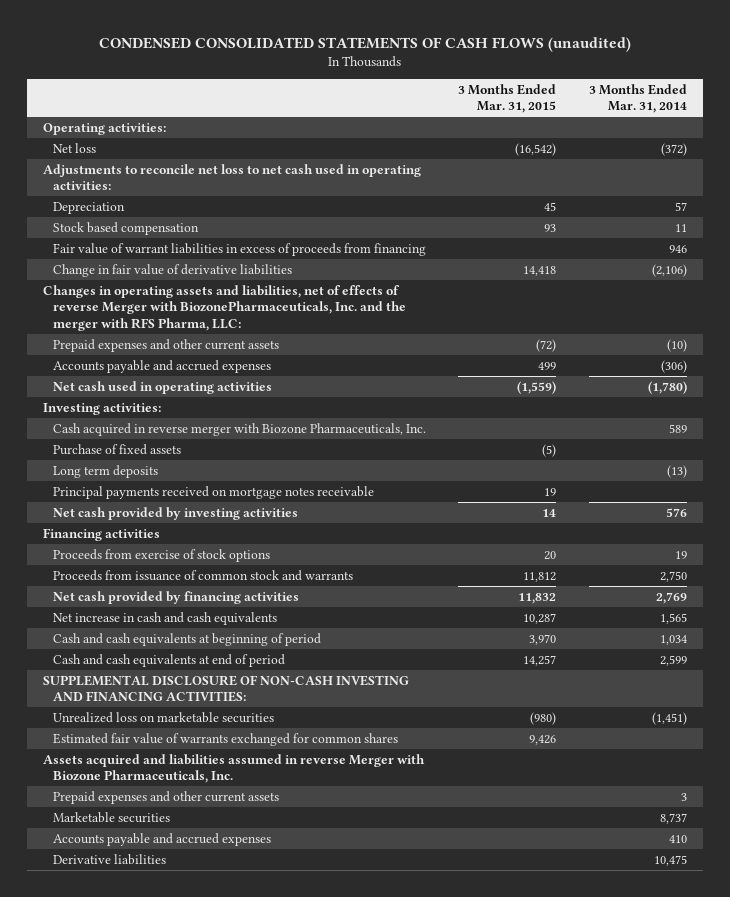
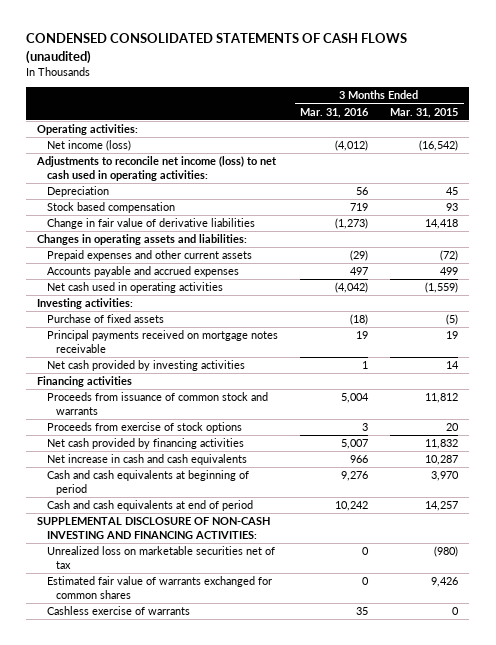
- | 3 Months Ended Mar. 31, 2015 | 3 Months Ended Mar. 31, 2014
+ | 3 Months Ended Mar. 31, 2016 | 3 Months Ended Mar. 31, 2015
- Net loss | (16,542) | (372)
- Adjustments to reconcile net loss to net cash used in operating activities:
+ Net income (loss) | (4,012) | (16,542)
+ Adjustments to reconcile net income (loss) to net cash used in operating activities:
- Fair value of warrant liabilities in excess of proceeds from financing | | 946
- Changes in operating assets and liabilities, net of effects of reverse Merger with BiozonePharmaceuticals, Inc. and the merger with RFS Pharma, LLC:
+ Changes in operating assets and liabilities:
- Cash acquired in reverse merger with Biozone Pharmaceuticals, Inc. | | 589
- Long term deposits | | (13)
moved down: Proceeds from exercise of stock options | 3 | 20
- Unrealized loss on marketable securities | (980) | (1,451)
+ Unrealized loss on marketable securities net of tax | 0 | (980)
- Assets acquired and liabilities assumed in reverse Merger with Biozone Pharmaceuticals, Inc.
- Prepaid expenses and other current assets | | 3
- Marketable securities | | 8,737
- Accounts payable and accrued expenses | | 410
- Derivative liabilities | | 10,475
+ Cashless exercise of warrants | 35 | 0

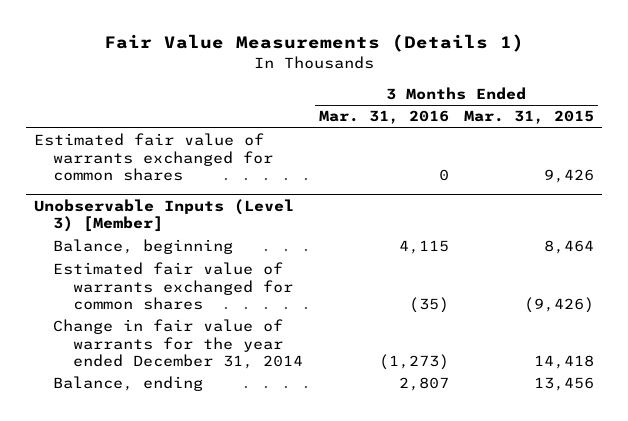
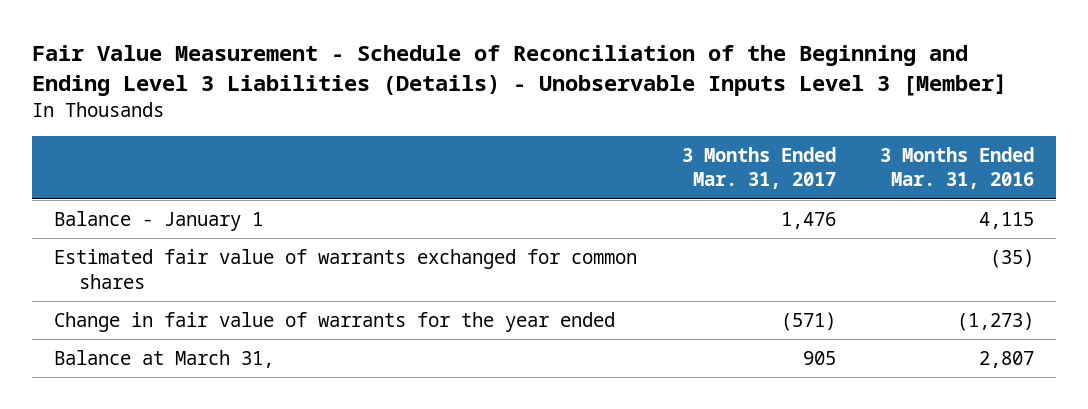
- Fair Value Measurements (Details 1)
+ Fair Value Measurement - Schedule of Reconciliation of the Beginning and Ending Level 3 Liabilities (Details) - Unobservable Inputs Level 3 [Member]
- | 3 Months Ended Mar. 31, 2016 | 3 Months Ended Mar. 31, 2015
+ | 3 Months Ended Mar. 31, 2017 | 3 Months Ended Mar. 31, 2016
- Estimated fair value of warrants exchanged for common shares | 0 | 9,426
- Unobservable Inputs (Level 3) [Member]
- Balance, beginning | 4,115 | 8,464
+ Balance - January 1 | 1,476 | 4,115
- Change in fair value of warrants for the year ended December 31, 2014 | (1,273) | 14,418
- Balance, ending | 2,807 | 13,456
+ Change in fair value of warrants for the year ended | (571) | (1,273)
+ Balance at March 31, | 905 | 2,807

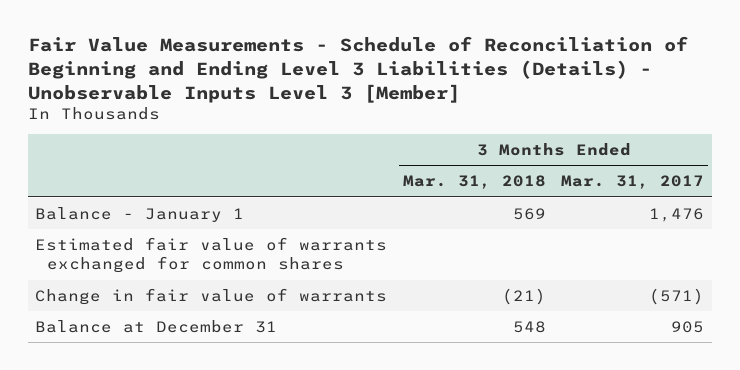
- Fair Value Measurement - Schedule of Reconciliation of the Beginning and Ending Level 3 Liabilities (Details) - Unobservable Inputs Level 3 [Member]
+ Fair Value Measurements - Schedule of Reconciliation of Beginning and Ending Level 3 Liabilities (Details) - Unobservable Inputs Level 3 [Member]
- | 3 Months Ended Mar. 31, 2017 | 3 Months Ended Mar. 31, 2016
+ | 3 Months Ended Mar. 31, 2018 | 3 Months Ended Mar. 31, 2017
- Change in fair value of warrants for the year ended | (571) | (1,273)
- Balance at March 31, | 905 | 2,807
+ Change in fair value of warrants | (21) | (571)
+ Balance at December 31 | 548 | 905

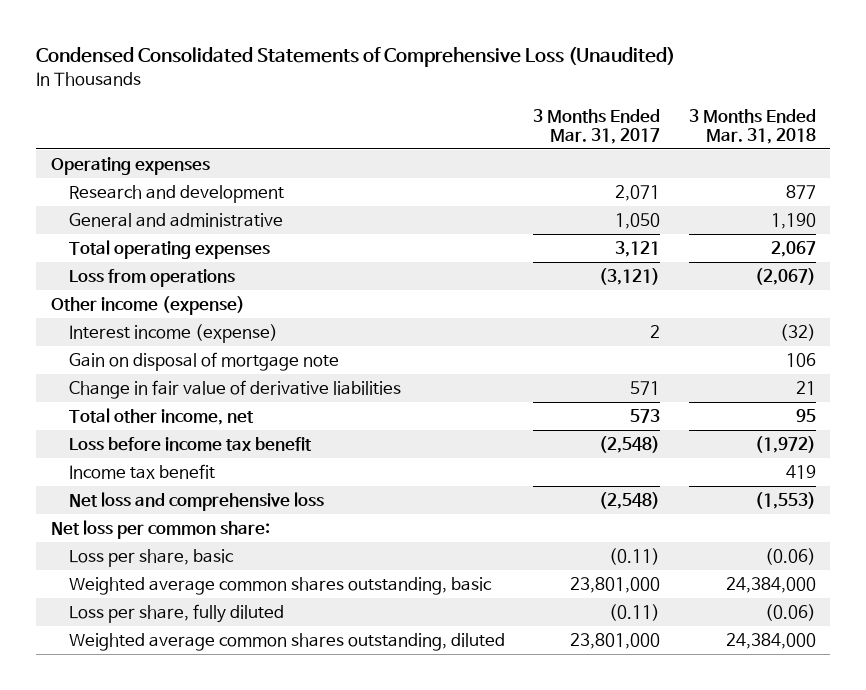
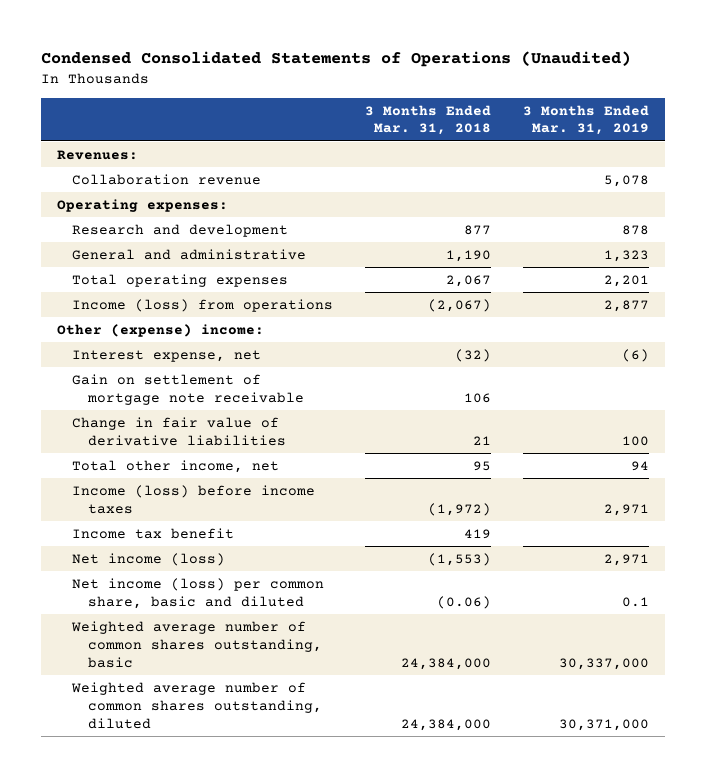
- Condensed Consolidated Statements of Comprehensive Loss (Unaudited)
+ Condensed Consolidated Statements of Operations (Unaudited)
- | 3 Months Ended Mar. 31, 2017 | 3 Months Ended Mar. 31, 2018
+ | 3 Months Ended Mar. 31, 2018 | 3 Months Ended Mar. 31, 2019
- Operating expenses
+ Revenues:
+ Collaboration revenue | | 5,078
+ Operating expenses:
- Loss from operations | (3,121) | (2,067)
- Other income (expense)
- Interest income (expense) | 2 | (32)
- Gain on disposal of mortgage note | | 106
+ Income (loss) from operations | (2,067) | 2,877
+ Other (expense) income:
+ Interest expense, net | (32) | (6)
+ Gain on settlement of mortgage note receivable | 106 |
- Loss before income tax benefit | (2,548) | (1,972)
+ Income (loss) before income taxes | (1,972) | 2,971
- Net loss and comprehensive loss | (2,548) | (1,553)
- Net loss per common share:
- Loss per share, basic | (0.11) | (0.06)
- Weighted average common shares outstanding, basic | 23,801,000 | 24,384,000
- Loss per share, fully diluted | (0.11) | (0.06)
- Weighted average common shares outstanding, diluted | 23,801,000 | 24,384,000
+ Net income (loss) | (1,553) | 2,971
+ Net income (loss) per common share, basic and diluted | (0.06) | 0.1
+ Weighted average number of common shares outstanding, basic | 24,384,000 | 30,337,000
+ Weighted average number of common shares outstanding, diluted | 24,384,000 | 30,371,000

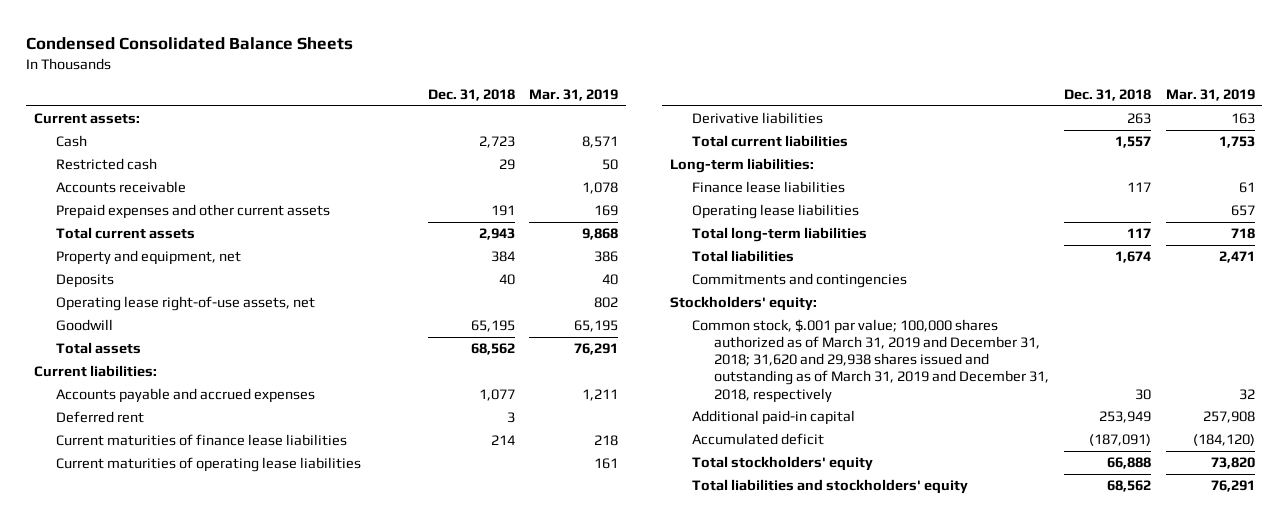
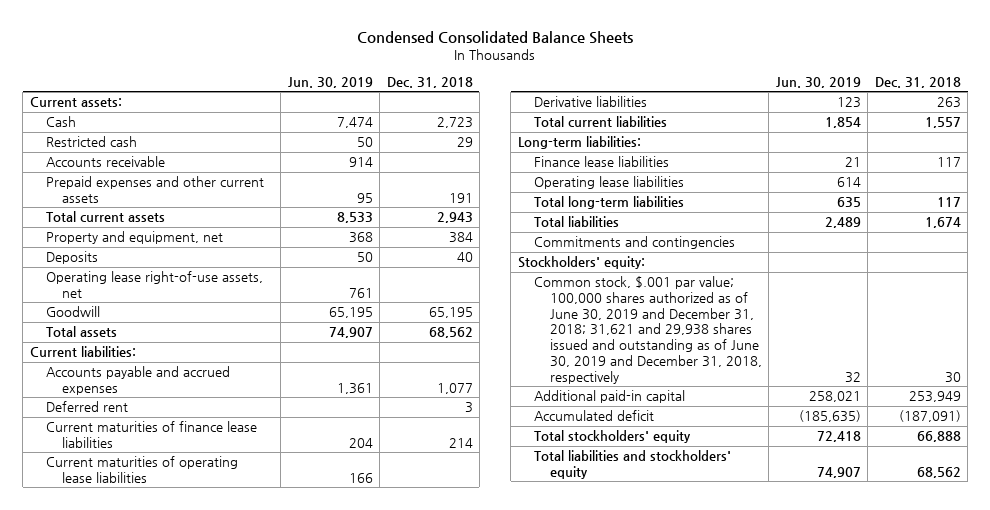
- | Dec. 31, 2018 | Mar. 31, 2019
+ | Jun. 30, 2019 | Dec. 31, 2018
- Common stock, $.001 par value; 100,000 shares authorized as of March 31, 2019 and December 31, 2018; 31,620 and 29,938 shares issued and outstanding as of March 31, 2019 and December 31, 2018, respectively | 30 | 32
+ Common stock, $.001 par value; 100,000 shares authorized as of June 30, 2019 and December 31, 2018; 31,621 and 29,938 shares issued and outstanding as of June 30, 2019 and December 31, 2018, respectively | 32 | 30

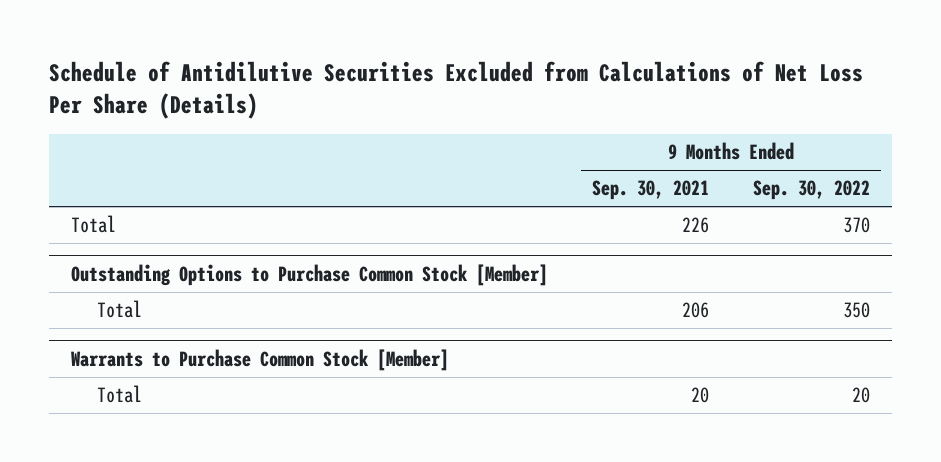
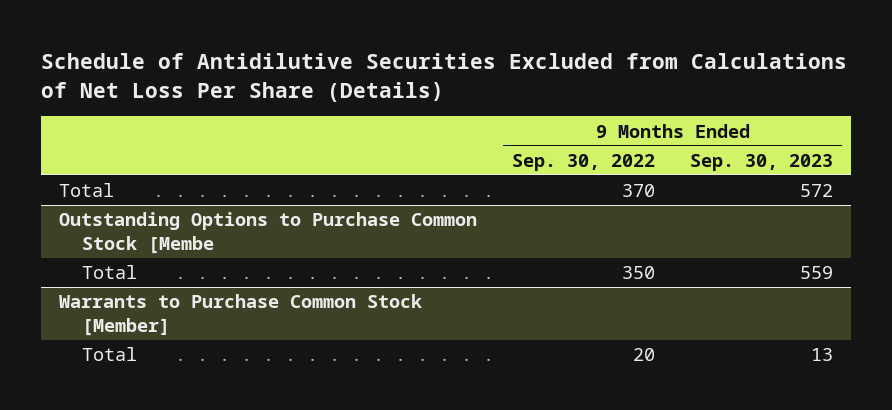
- | 9 Months Ended Sep. 30, 2021 | 9 Months Ended Sep. 30, 2022
+ | 9 Months Ended Sep. 30, 2022 | 9 Months Ended Sep. 30, 2023
- Outstanding Options to Purchase Common Stock [Member]
+ Outstanding Options to Purchase Common Stock [Membe

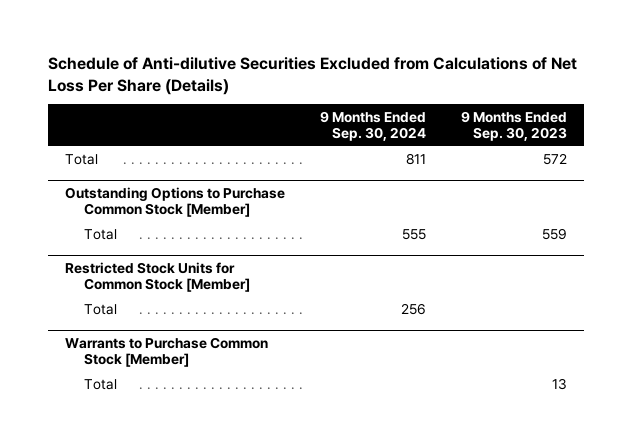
- Schedule of Antidilutive Securities Excluded from Calculations of Net Loss Per Share (Details)
+ Schedule of Anti-dilutive Securities Excluded from Calculations of Net Loss Per Share (Details)
- | 9 Months Ended Sep. 30, 2022 | 9 Months Ended Sep. 30, 2023
+ | 9 Months Ended Sep. 30, 2024 | 9 Months Ended Sep. 30, 2023
- Outstanding Options to Purchase Common Stock [Membe
+ Outstanding Options to Purchase Common Stock [Member]
+ Restricted Stock Units for Common Stock [Member]
+ Total | 256 |

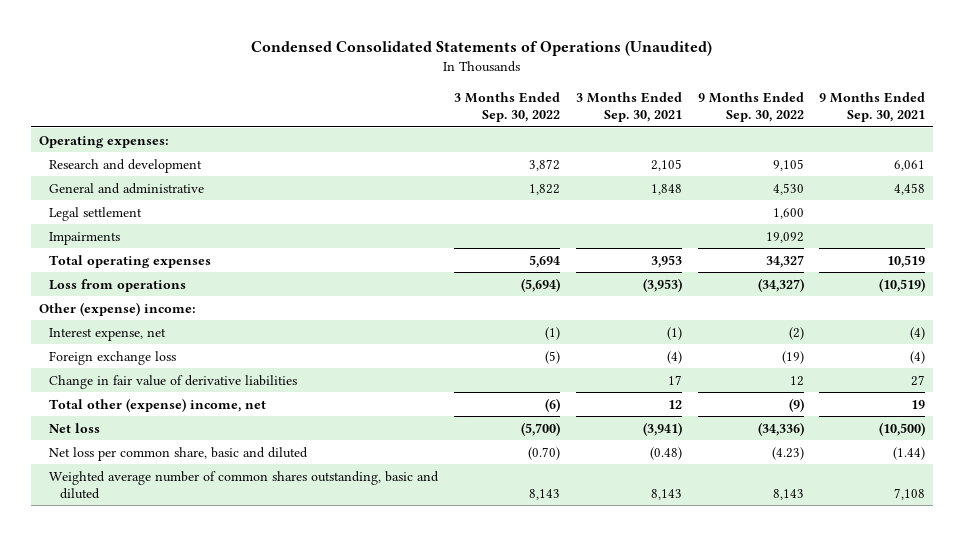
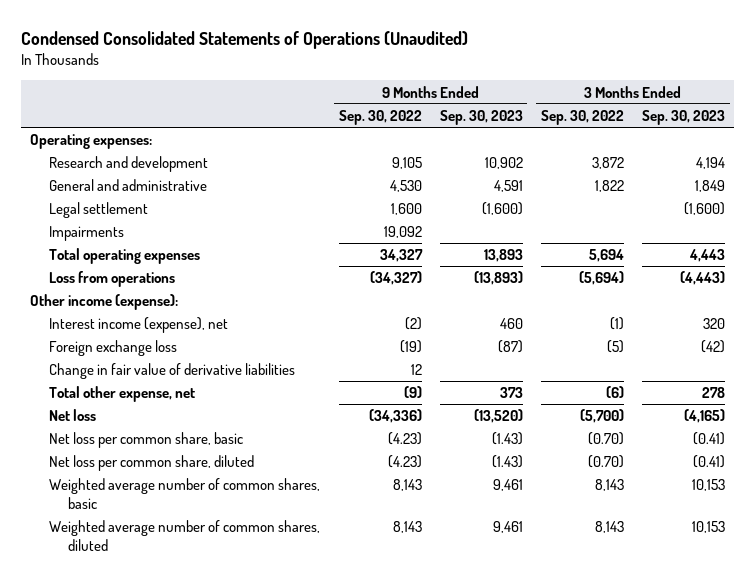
- | 3 Months Ended Sep. 30, 2022 | 3 Months Ended Sep. 30, 2021 | 9 Months Ended Sep. 30, 2022 | 9 Months Ended Sep. 30, 2021
+ | 9 Months Ended Sep. 30, 2022 | 9 Months Ended Sep. 30, 2023 | 3 Months Ended Sep. 30, 2022 | 3 Months Ended Sep. 30, 2023
- Other (expense) income:
- Interest expense, net | (1) | (1) | (2) | (4)
+ Other income (expense):
+ Interest income (expense), net | (2) | 460 | (1) | 320
- Total other (expense) income, net | (6) | 12 | (9) | 19
+ Total other expense, net | (9) | 373 | (6) | 278
- Net loss per common share, basic and diluted | (0.70) | (0.48) | (4.23) | (1.44)
- Weighted average number of common shares outstanding, basic and diluted | 8,143 | 8,143 | 8,143 | 7,108
+ Net loss per common share, basic | (4.23) | (1.43) | (0.70) | (0.41)
+ Net loss per common share, diluted | (4.23) | (1.43) | (0.70) | (0.41)
+ Weighted average number of common shares, basic | 8,143 | 9,461 | 8,143 | 10,153
+ Weighted average number of common shares, diluted | 8,143 | 9,461 | 8,143 | 10,153

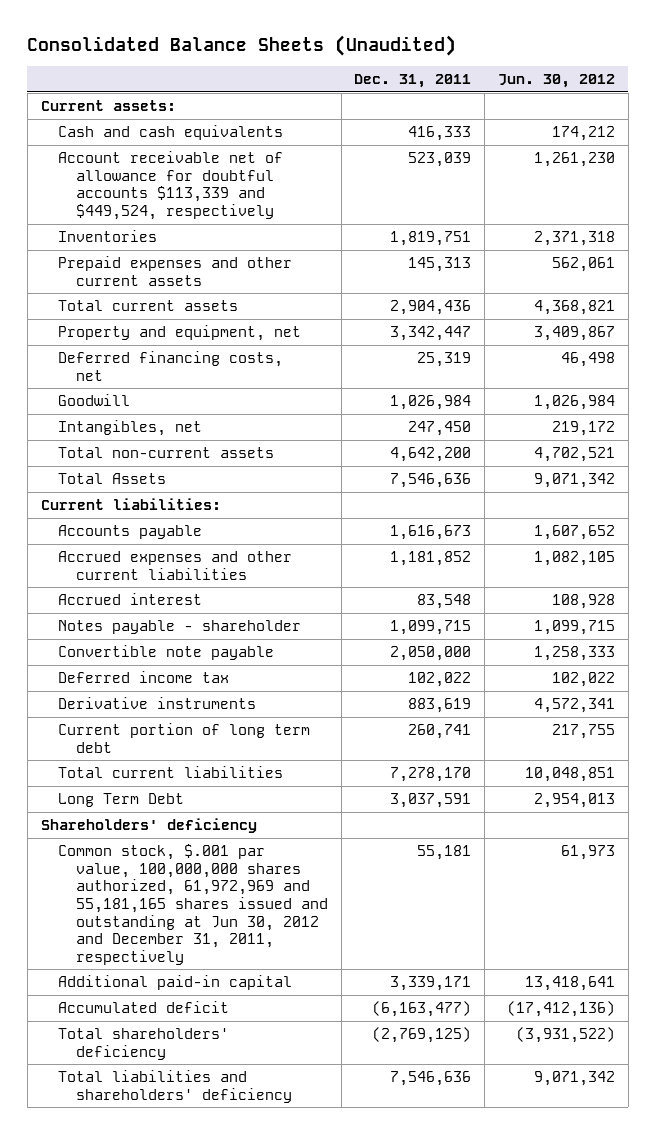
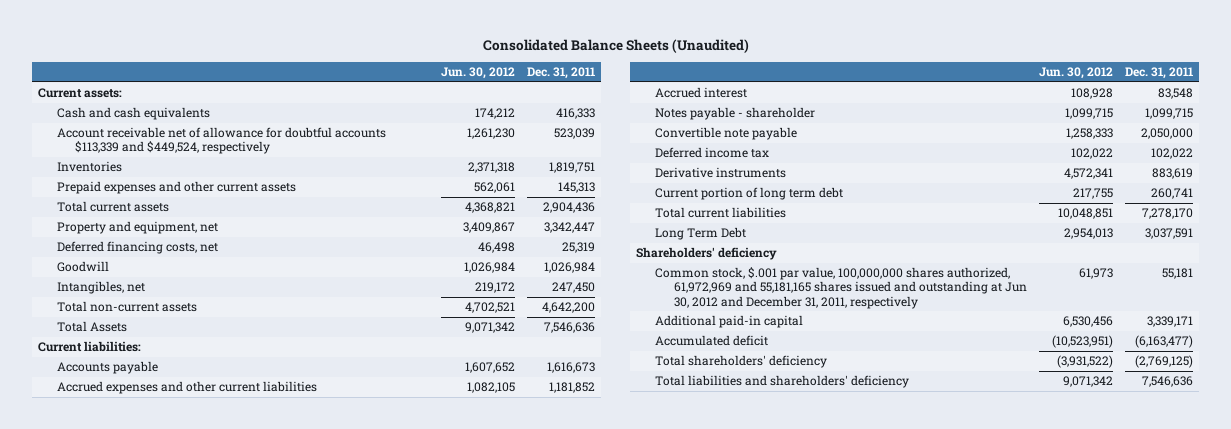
- | Dec. 31, 2011 | Jun. 30, 2012
+ | Jun. 30, 2012 | Dec. 31, 2011
- Additional paid-in capital | 3,339,171 | 13,418,641
- Accumulated deficit | (6,163,477) | (17,412,136)
+ Additional paid-in capital | 6,530,456 | 3,339,171
+ Accumulated deficit | (10,523,951) | (6,163,477)

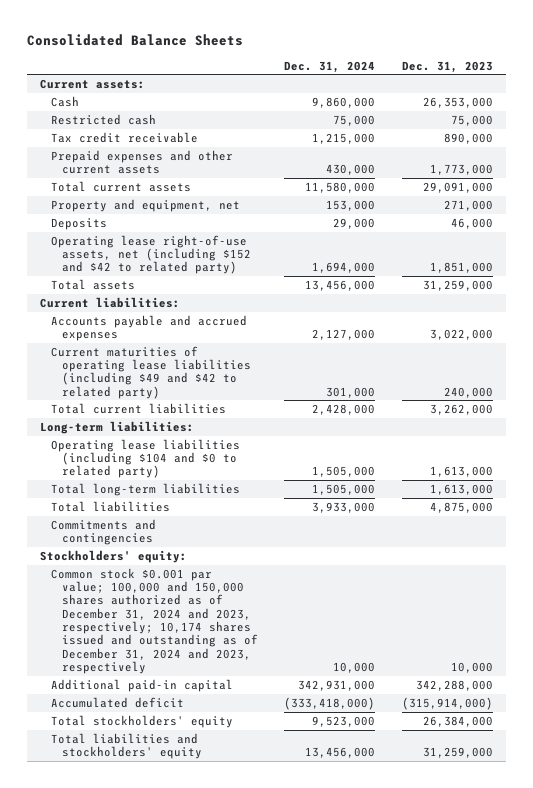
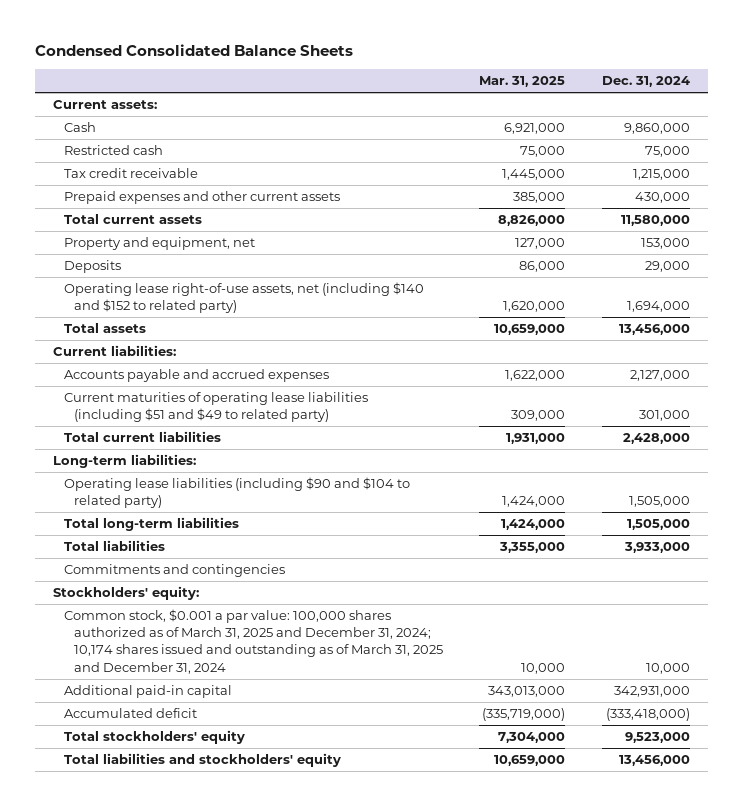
- Consolidated Balance Sheets
+ Condensed Consolidated Balance Sheets
- | Dec. 31, 2024 | Dec. 31, 2023
+ | Mar. 31, 2025 | Dec. 31, 2024
- Operating lease right-of-use assets, net (including $152 and $42 to related party) | 1,694,000 | 1,851,000
+ Operating lease right-of-use assets, net (including $140 and $152 to related party) | 1,620,000 | 1,694,000
- Current maturities of operating lease liabilities (including $49 and $42 to related party) | 301,000 | 240,000
+ Current maturities of operating lease liabilities (including $51 and $49 to related party) | 309,000 | 301,000
- Operating lease liabilities (including $104 and $0 to related party) | 1,505,000 | 1,613,000
+ Operating lease liabilities (including $90 and $104 to related party) | 1,424,000 | 1,505,000
- Common stock $0.001 par value; 100,000 and 150,000 shares authorized as of December 31, 2024 and 2023, respectively; 10,174 shares issued and outstanding as of December 31, 2024 and 2023, respectively | 10,000 | 10,000
+ Common stock, $0.001 a par value: 100,000 shares authorized as of March 31, 2025 and December 31, 2024; 10,174 shares issued and outstanding as of March 31, 2025 and December 31, 2024 | 10,000 | 10,000

